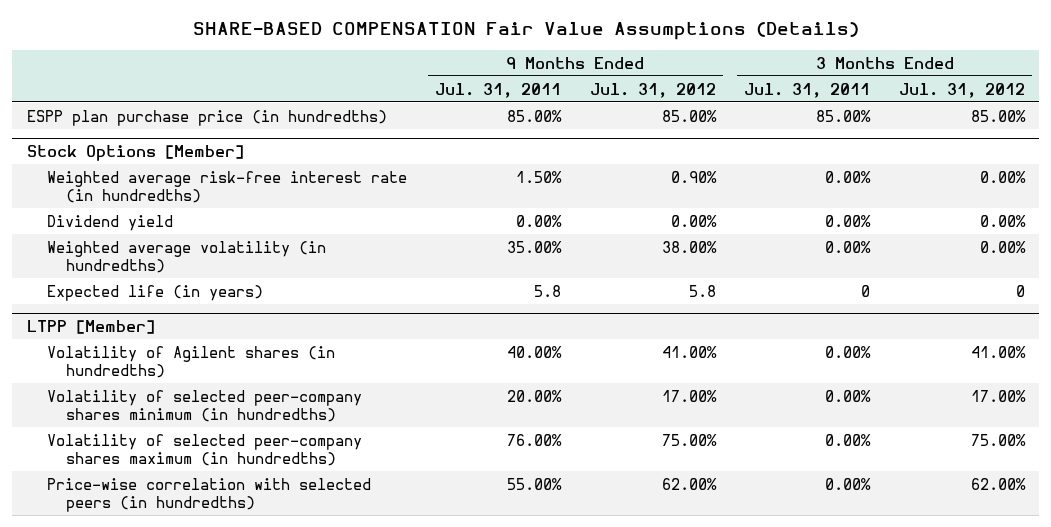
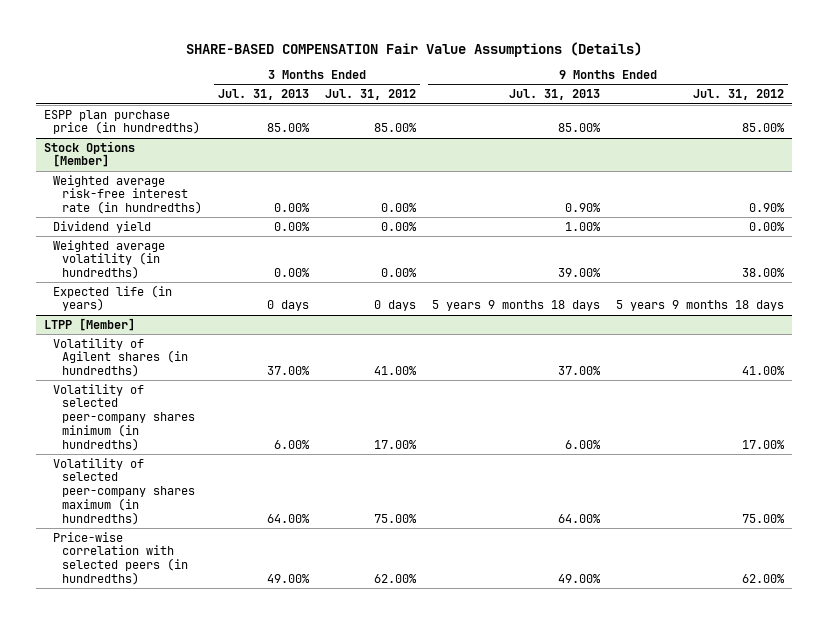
- | 9 Months Ended Jul. 31, 2011 | 9 Months Ended Jul. 31, 2012 | 3 Months Ended Jul. 31, 2011 | 3 Months Ended Jul. 31, 2012
+ | 3 Months Ended Jul. 31, 2013 | 3 Months Ended Jul. 31, 2012 | 9 Months Ended Jul. 31, 2013 | 9 Months Ended Jul. 31, 2012
@ Stock Options [Member]
- Expected life (in years) | 5.8 | 5.8 | 0 | 0
+ Expected life (in years) | 0 days | 0 days | 5 years 9 months 18 days | 5 years 9 months 18 days

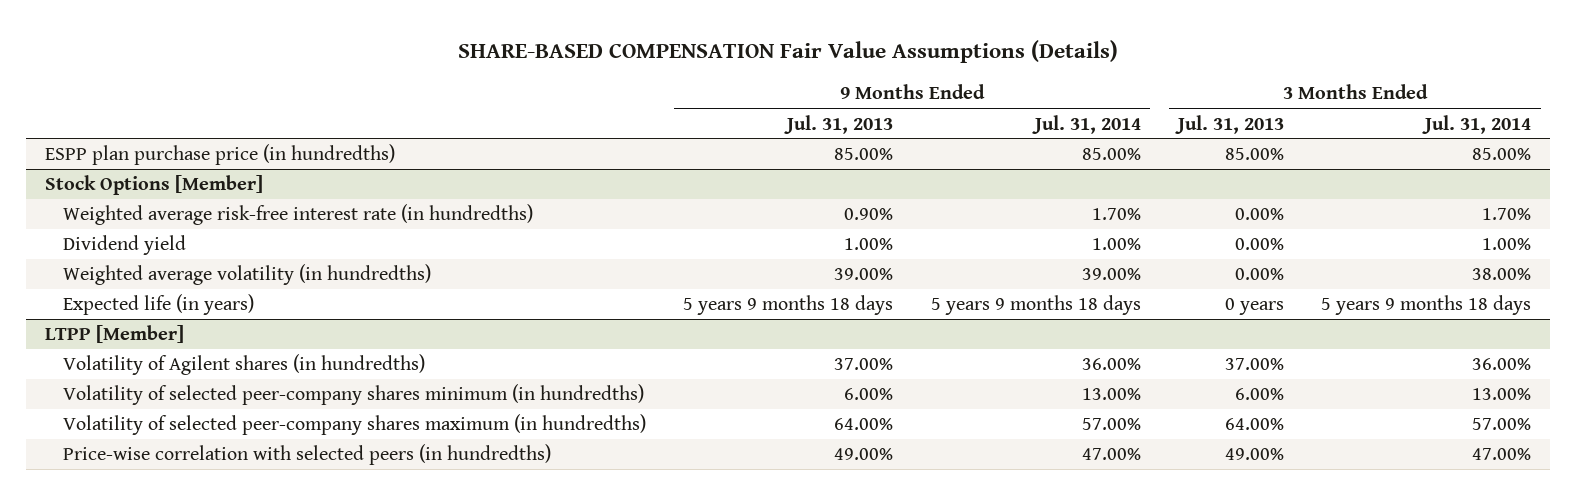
- | 3 Months Ended Jul. 31, 2013 | 3 Months Ended Jul. 31, 2012 | 9 Months Ended Jul. 31, 2013 | 9 Months Ended Jul. 31, 2012
+ | 9 Months Ended Jul. 31, 2013 | 9 Months Ended Jul. 31, 2014 | 3 Months Ended Jul. 31, 2013 | 3 Months Ended Jul. 31, 2014
@ Stock Options [Member]
- Expected life (in years) | 0 days | 0 days | 5 years 9 months 18 days | 5 years 9 months 18 days
+ Expected life (in years) | 5 years 9 months 18 days | 5 years 9 months 18 days | 0 years | 5 years 9 months 18 days

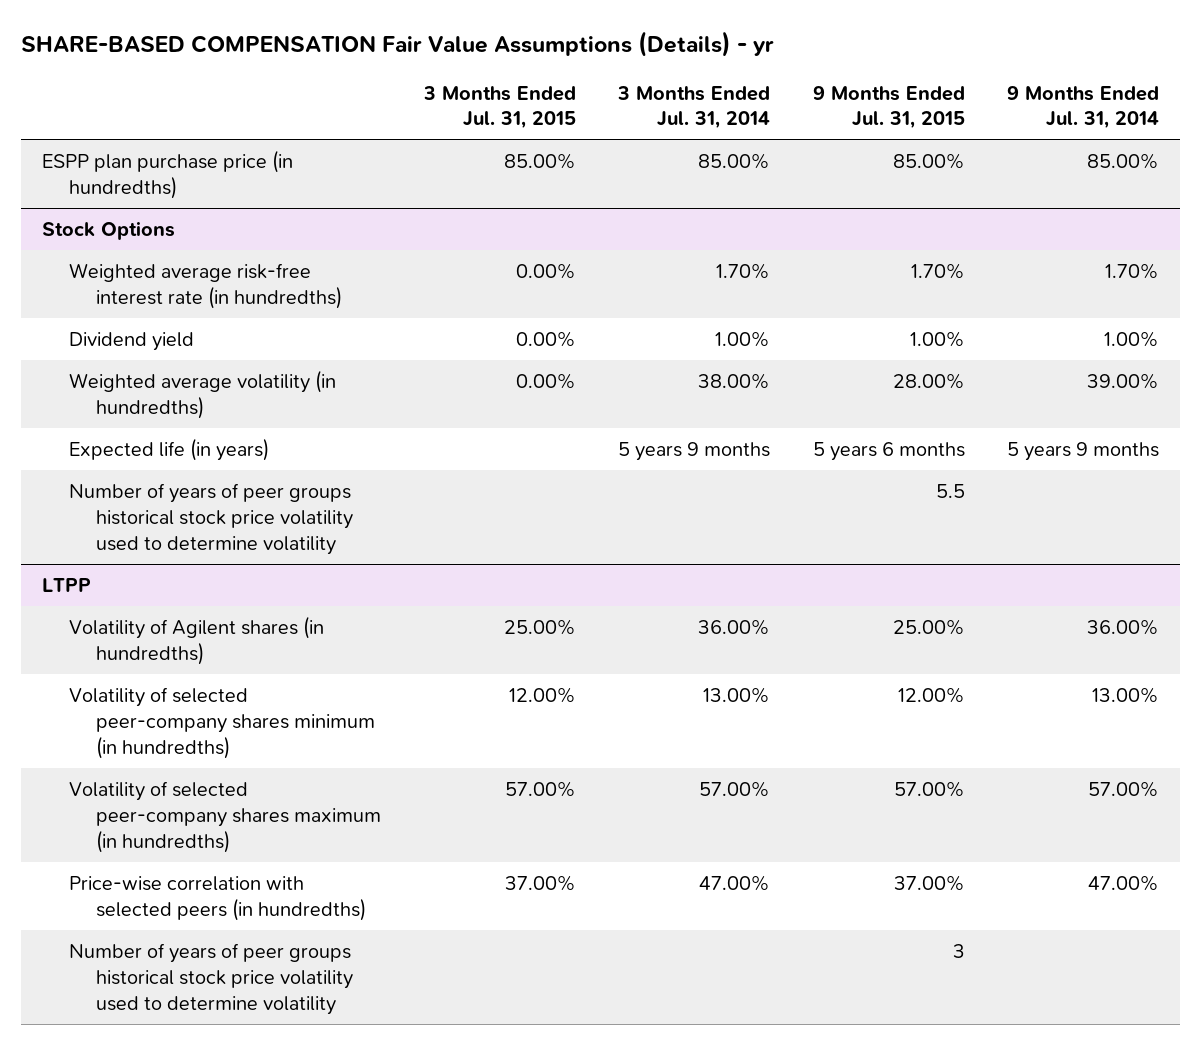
- SHARE-BASED COMPENSATION Fair Value Assumptions (Details)
+ SHARE-BASED COMPENSATION Fair Value Assumptions (Details) - yr
- | 9 Months Ended Jul. 31, 2013 | 9 Months Ended Jul. 31, 2014 | 3 Months Ended Jul. 31, 2013 | 3 Months Ended Jul. 31, 2014
+ | 3 Months Ended Jul. 31, 2015 | 3 Months Ended Jul. 31, 2014 | 9 Months Ended Jul. 31, 2015 | 9 Months Ended Jul. 31, 2014
- Stock Options [Member]
+ Stock Options
- Expected life (in years) | 5 years 9 months 18 days | 5 years 9 months 18 days | 0 years | 5 years 9 months 18 days
- LTPP [Member]
+ Expected life (in years) | | 5 years 9 months | 5 years 6 months | 5 years 9 months
+ Number of years of peer groups historical stock price volatility used to determine volatility | | | 5.5 |
+ LTPP
+ Number of years of peer groups historical stock price volatility used to determine volatility | | | 3 |

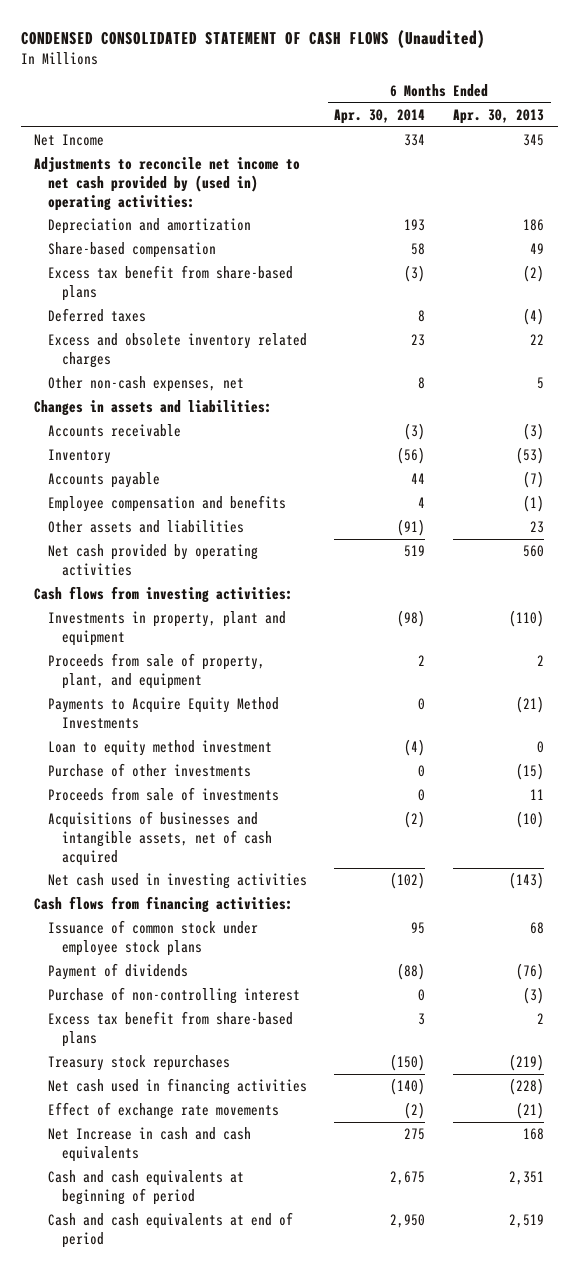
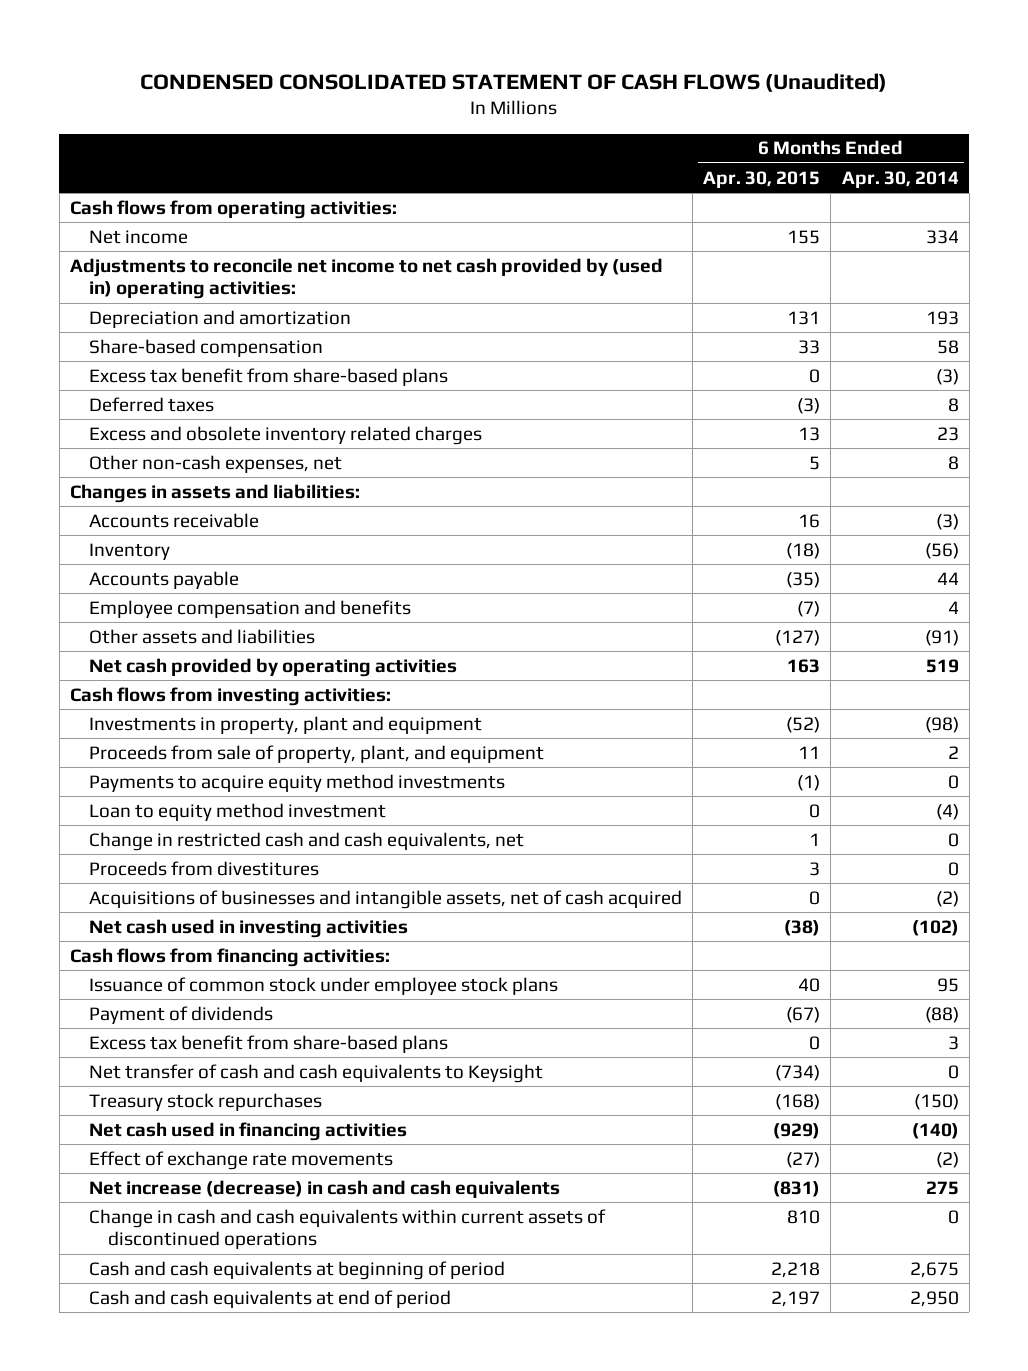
- | 6 Months Ended Apr. 30, 2014 | 6 Months Ended Apr. 30, 2013
+ | 6 Months Ended Apr. 30, 2015 | 6 Months Ended Apr. 30, 2014
- Net Income | 334 | 345
+ Cash flows from operating activities:
+ Net income | 155 | 334
- Payments to Acquire Equity Method Investments | 0 | (21)
+ Payments to acquire equity method investments | (1) | 0
- Purchase of other investments | 0 | (15)
- Proceeds from sale of investments | 0 | 11
+ Change in restricted cash and cash equivalents, net | 1 | 0
+ Proceeds from divestitures | 3 | 0
- Purchase of non-controlling interest | 0 | (3)
+ Net transfer of cash and cash equivalents to Keysight | (734) | 0
- Net Increase in cash and cash equivalents | 275 | 168
+ Net increase (decrease) in cash and cash equivalents | (831) | 275
+ Change in cash and cash equivalents within current assets of discontinued operations | 810 | 0

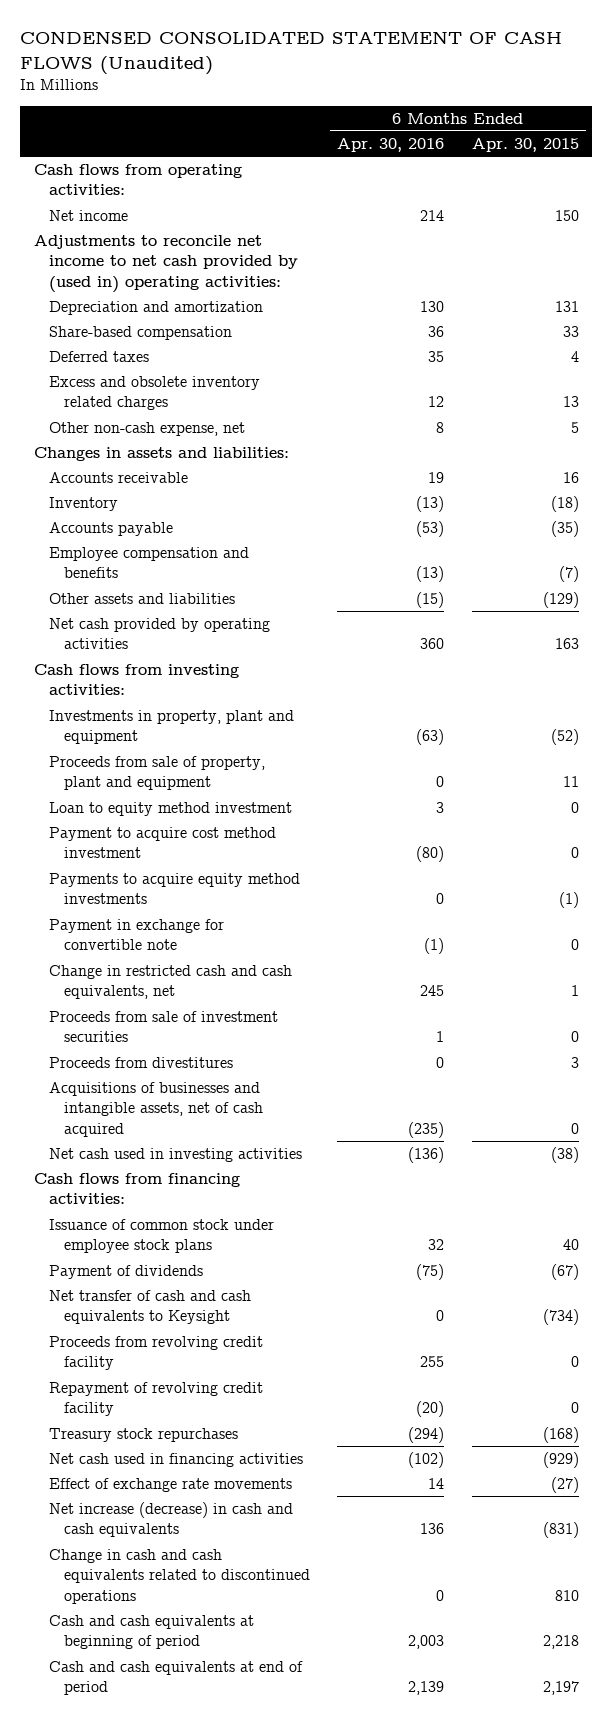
- | 6 Months Ended Apr. 30, 2015 | 6 Months Ended Apr. 30, 2014
+ | 6 Months Ended Apr. 30, 2016 | 6 Months Ended Apr. 30, 2015
- Net income | 155 | 334
+ Net income | 214 | 150
- Excess tax benefit from share-based plans | 0 | (3)
- Deferred taxes | (3) | 8
+ Deferred taxes | 35 | 4
- Other non-cash expenses, net | 5 | 8
+ Other non-cash expense, net | 8 | 5
- Other assets and liabilities | (127) | (91)
+ Other assets and liabilities | (15) | (129)
- Proceeds from sale of property, plant, and equipment | 11 | 2
+ Proceeds from sale of property, plant and equipment | 0 | 11
+ Payment to acquire cost method investment | (80) | 0
moved down: Payments to acquire equity method investments | 0 | (1)
+ Payment in exchange for convertible note | (1) | 0
+ Proceeds from sale of investment securities | 1 | 0
- Excess tax benefit from share-based plans | 0 | 3
+ Proceeds from revolving credit facility | 255 | 0
+ Repayment of revolving credit facility | (20) | 0
- Change in cash and cash equivalents within current assets of discontinued operations | 810 | 0
+ Change in cash and cash equivalents related to discontinued operations | 0 | 810

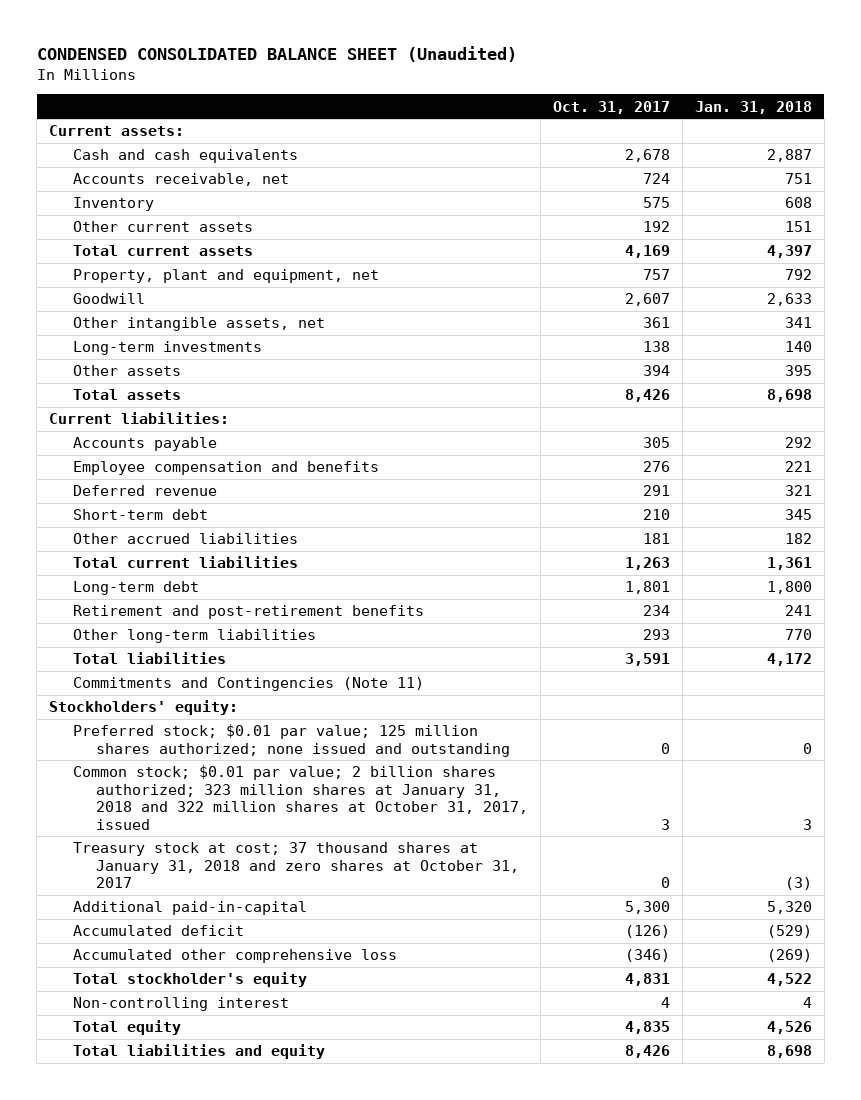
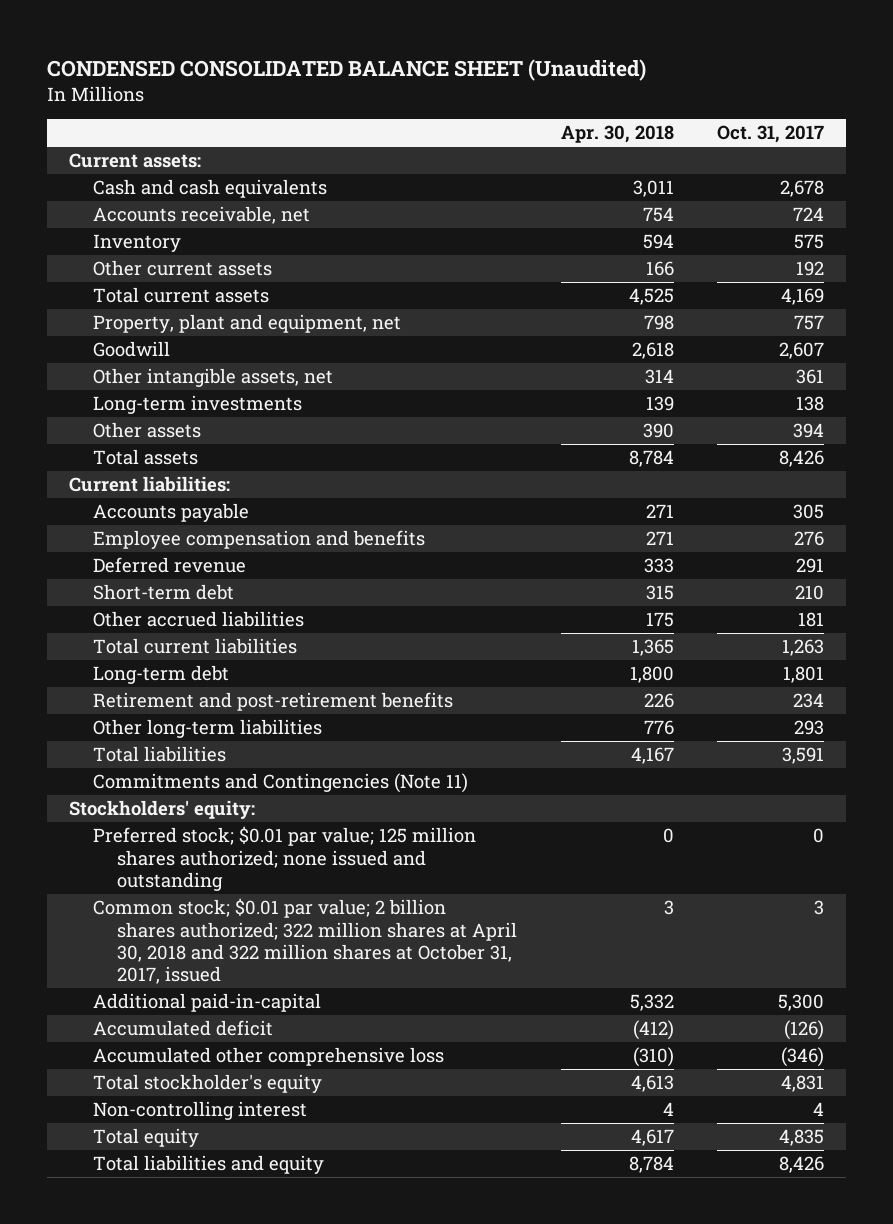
- | Oct. 31, 2017 | Jan. 31, 2018
+ | Apr. 30, 2018 | Oct. 31, 2017
- Common stock; $0.01 par value; 2 billion shares authorized; 323 million shares at January 31, 2018 and 322 million shares at October 31, 2017, issued | 3 | 3
- Treasury stock at cost; 37 thousand shares at January 31, 2018 and zero shares at October 31, 2017 | 0 | (3)
+ Common stock; $0.01 par value; 2 billion shares authorized; 322 million shares at April 30, 2018 and 322 million shares at October 31, 2017, issued | 3 | 3

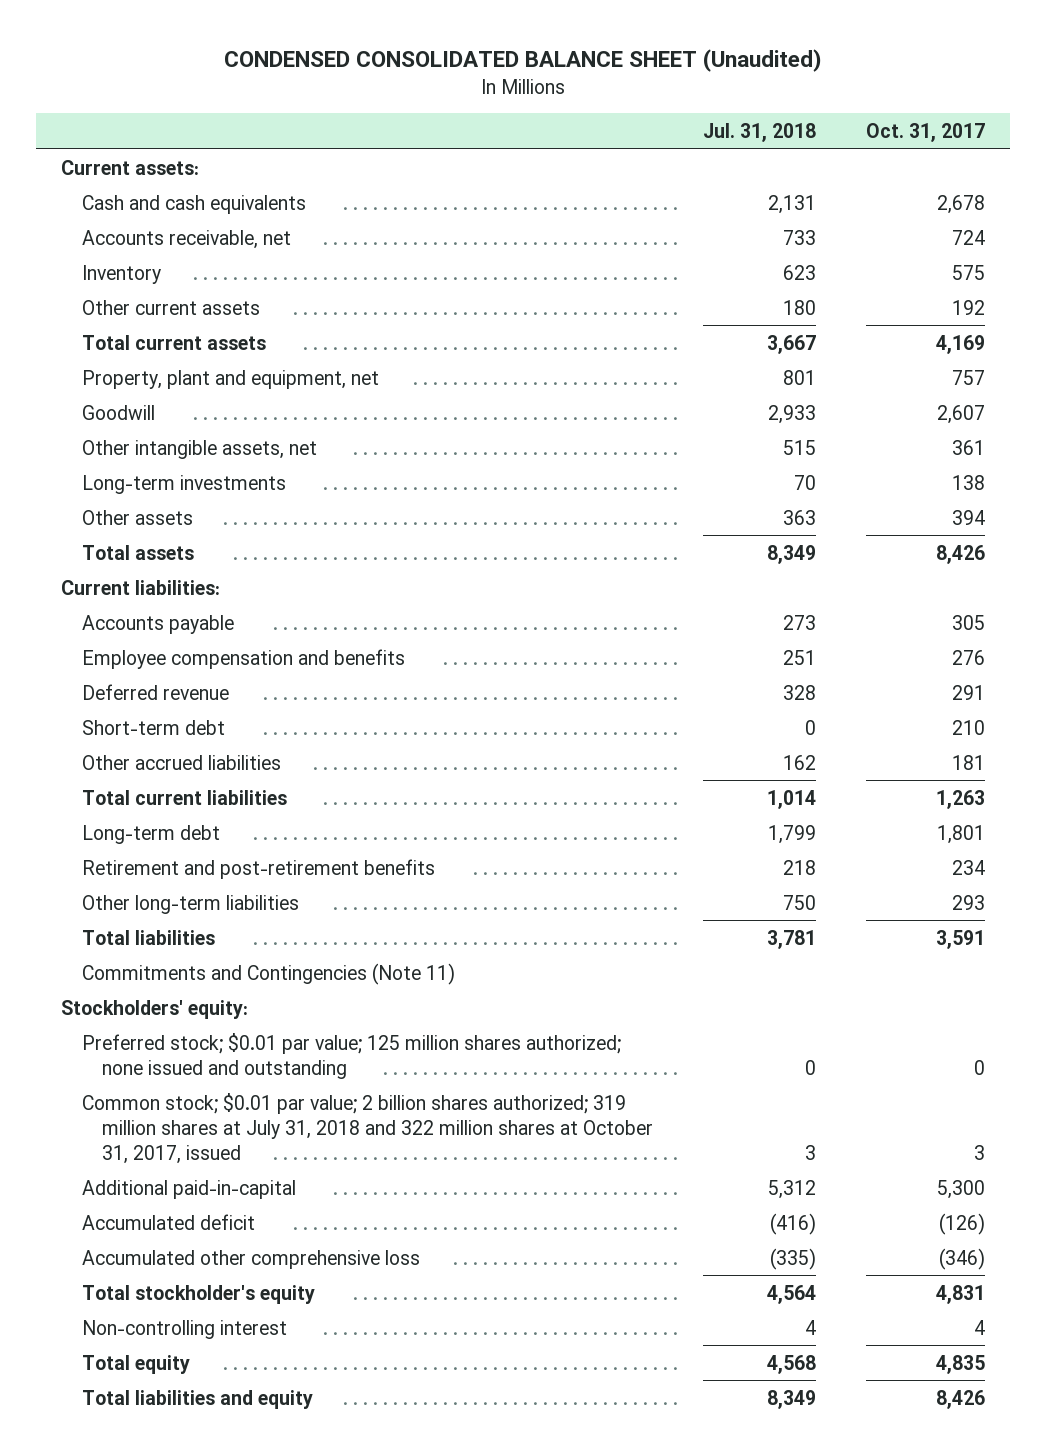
- | Apr. 30, 2018 | Oct. 31, 2017
+ | Jul. 31, 2018 | Oct. 31, 2017
- Common stock; $0.01 par value; 2 billion shares authorized; 322 million shares at April 30, 2018 and 322 million shares at October 31, 2017, issued | 3 | 3
+ Common stock; $0.01 par value; 2 billion shares authorized; 319 million shares at July 31, 2018 and 322 million shares at October 31, 2017, issued | 3 | 3

